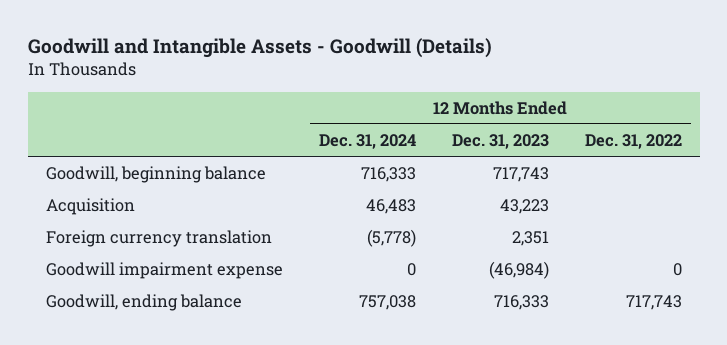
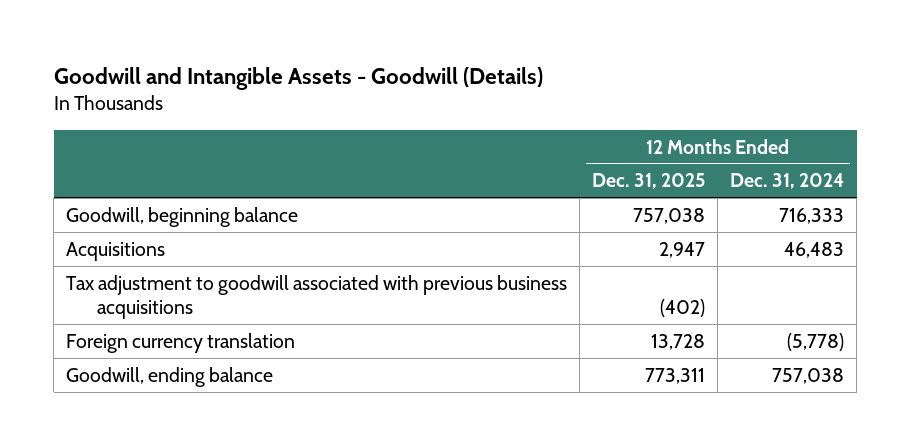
- | 12 Months Ended Dec. 31, 2024 | 12 Months Ended Dec. 31, 2023 | 12 Months Ended Dec. 31, 2022
+ | 12 Months Ended Dec. 31, 2025 | 12 Months Ended Dec. 31, 2024
- Acquisition | 46,483 | 43,223 |
+ Acquisitions | 2,947 | 46,483
+ Tax adjustment to goodwill associated with previous business acquisitions | (402) |
- Goodwill impairment expense | 0 | (46,984) | 0

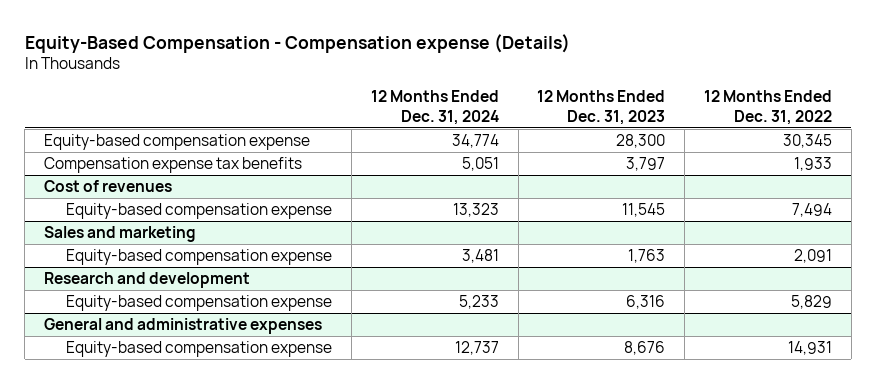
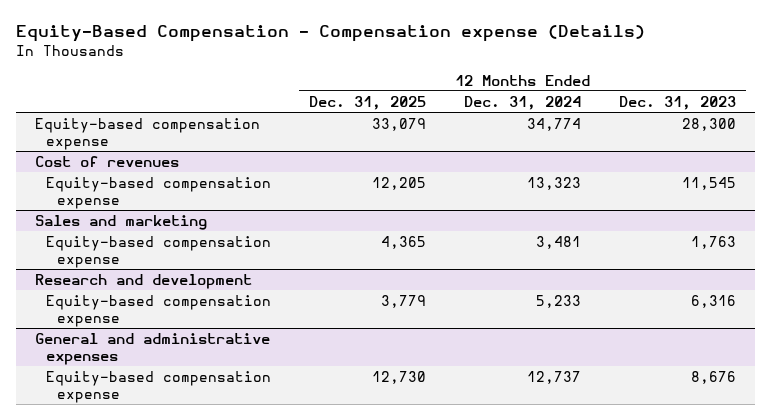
- | 12 Months Ended Dec. 31, 2024 | 12 Months Ended Dec. 31, 2023 | 12 Months Ended Dec. 31, 2022
+ | 12 Months Ended Dec. 31, 2025 | 12 Months Ended Dec. 31, 2024 | 12 Months Ended Dec. 31, 2023
- Compensation expense tax benefits | 5,051 | 3,797 | 1,933

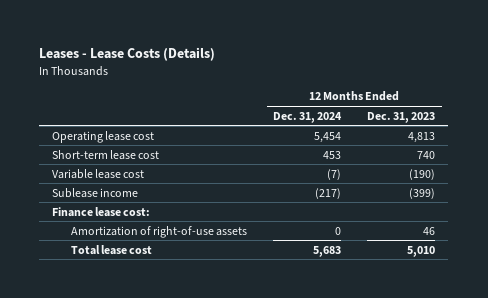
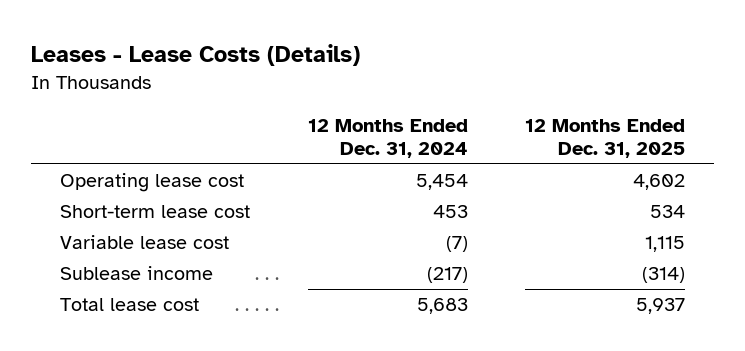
- | 12 Months Ended Dec. 31, 2024 | 12 Months Ended Dec. 31, 2023
+ | 12 Months Ended Dec. 31, 2024 | 12 Months Ended Dec. 31, 2025
- Finance lease cost:
- Amortization of right-of-use assets | 0 | 46

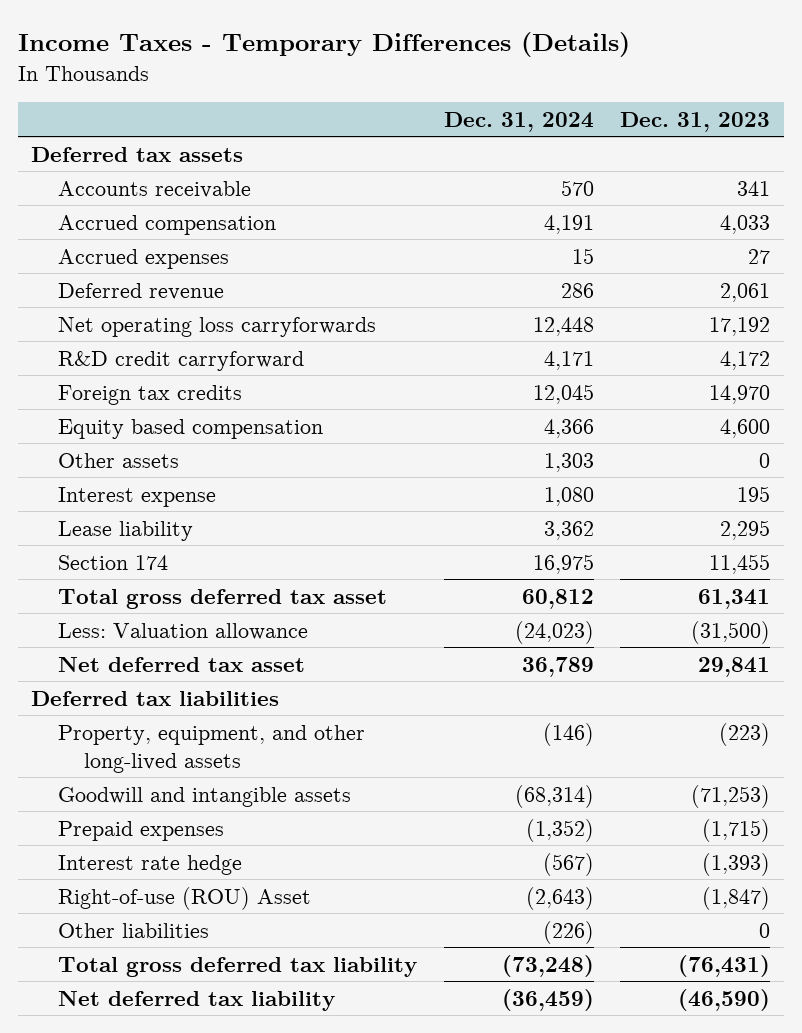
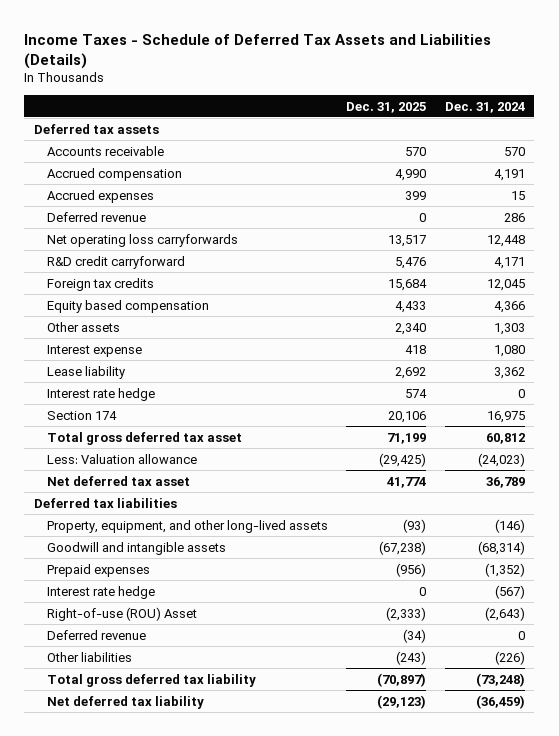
- Income Taxes - Temporary Differences (Details)
+ Income Taxes - Schedule of Deferred Tax Assets and Liabilities (Details)
- | Dec. 31, 2024 | Dec. 31, 2023
+ | Dec. 31, 2025 | Dec. 31, 2024
+ Interest rate hedge | 574 | 0
+ Deferred revenue | (34) | 0

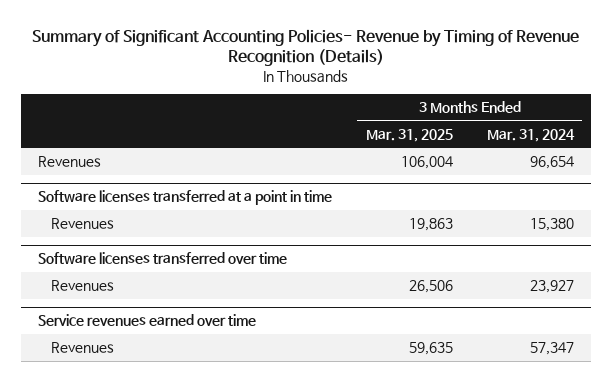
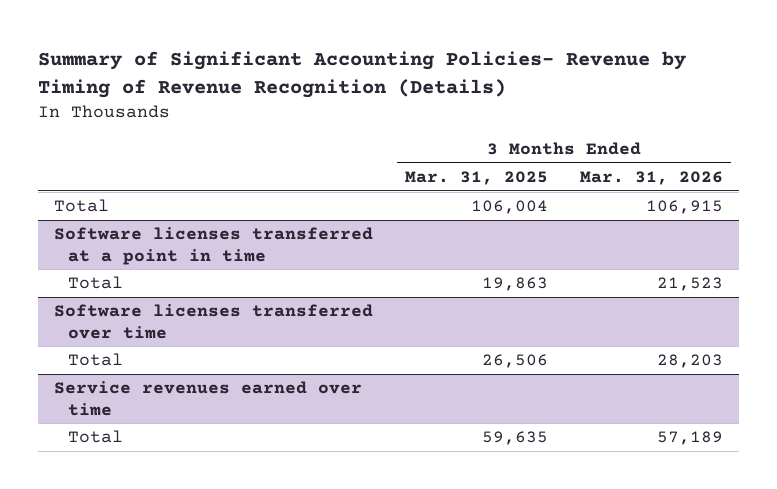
- | 3 Months Ended Mar. 31, 2025 | 3 Months Ended Mar. 31, 2024
+ | 3 Months Ended Mar. 31, 2025 | 3 Months Ended Mar. 31, 2026
- Revenues | 106,004 | 96,654
+ Total | 106,004 | 106,915
@ Software licenses transferred at a point in time
- Revenues | 19,863 | 15,380
+ Total | 19,863 | 21,523
@ Software licenses transferred over time
- Revenues | 26,506 | 23,927
+ Total | 26,506 | 28,203
@ Service revenues earned over time
- Revenues | 59,635 | 57,347
+ Total | 59,635 | 57,189

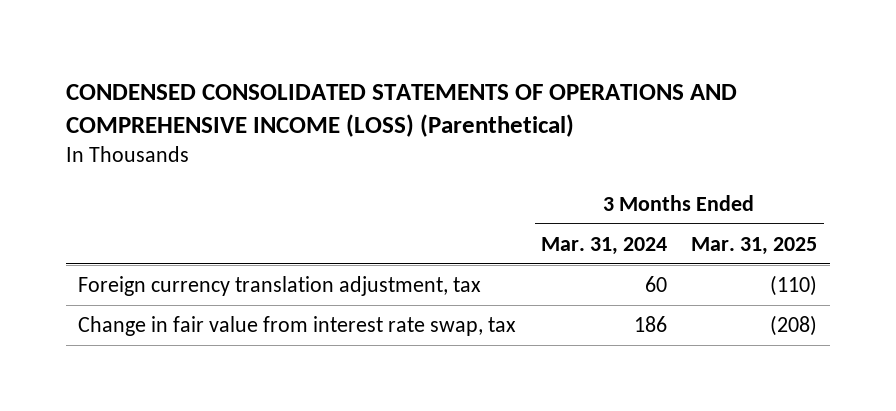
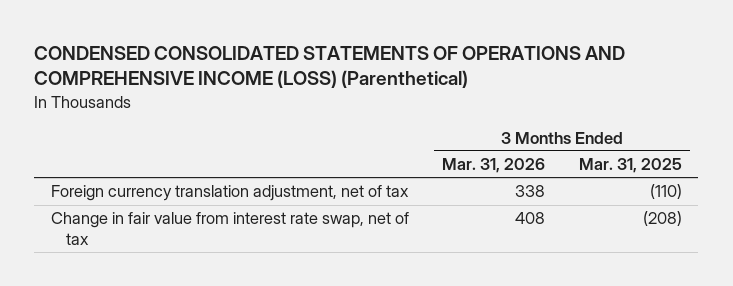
- | 3 Months Ended Mar. 31, 2024 | 3 Months Ended Mar. 31, 2025
+ | 3 Months Ended Mar. 31, 2026 | 3 Months Ended Mar. 31, 2025
- Foreign currency translation adjustment, tax | 60 | (110)
- Change in fair value from interest rate swap, tax | 186 | (208)
+ Foreign currency translation adjustment, net of tax | 338 | (110)
+ Change in fair value from interest rate swap, net of tax | 408 | (208)

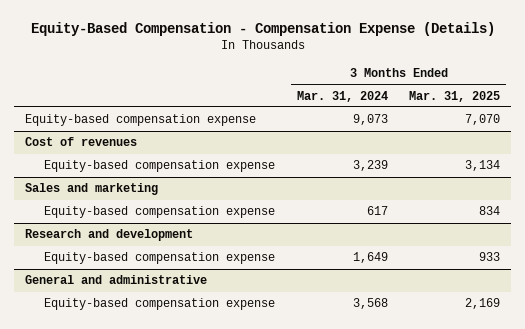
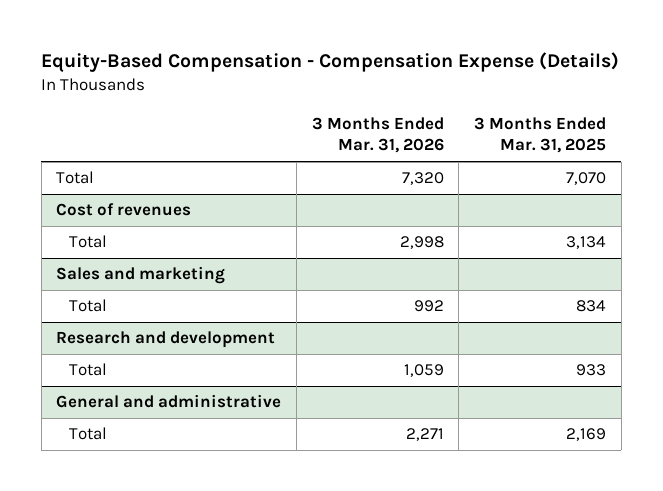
- | 3 Months Ended Mar. 31, 2024 | 3 Months Ended Mar. 31, 2025
+ | 3 Months Ended Mar. 31, 2026 | 3 Months Ended Mar. 31, 2025
- Equity-based compensation expense | 9,073 | 7,070
+ Total | 7,320 | 7,070
@ Cost of revenues
- Equity-based compensation expense | 3,239 | 3,134
+ Total | 2,998 | 3,134
@ Sales and marketing
- Equity-based compensation expense | 617 | 834
+ Total | 992 | 834
@ Research and development
- Equity-based compensation expense | 1,649 | 933
+ Total | 1,059 | 933
@ General and administrative
- Equity-based compensation expense | 3,568 | 2,169
+ Total | 2,271 | 2,169

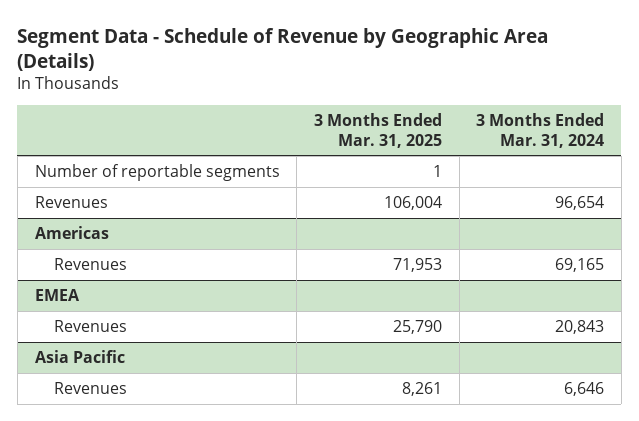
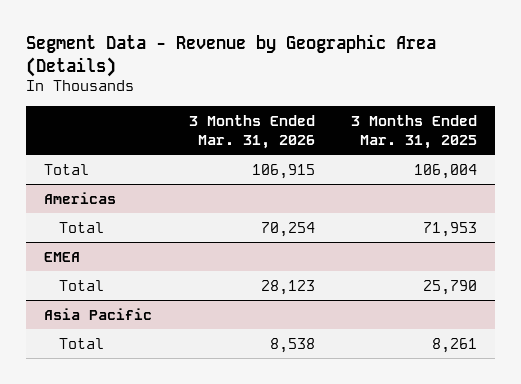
- Segment Data - Schedule of Revenue by Geographic Area (Details)
+ Segment Data - Revenue by Geographic Area (Details)
- | 3 Months Ended Mar. 31, 2025 | 3 Months Ended Mar. 31, 2024
+ | 3 Months Ended Mar. 31, 2026 | 3 Months Ended Mar. 31, 2025
- Number of reportable segments | 1 |
- Revenues | 106,004 | 96,654
+ Total | 106,915 | 106,004
@ Americas
- Revenues | 71,953 | 69,165
+ Total | 70,254 | 71,953
@ EMEA
- Revenues | 25,790 | 20,843
+ Total | 28,123 | 25,790
@ Asia Pacific
- Revenues | 8,261 | 6,646
+ Total | 8,538 | 8,261

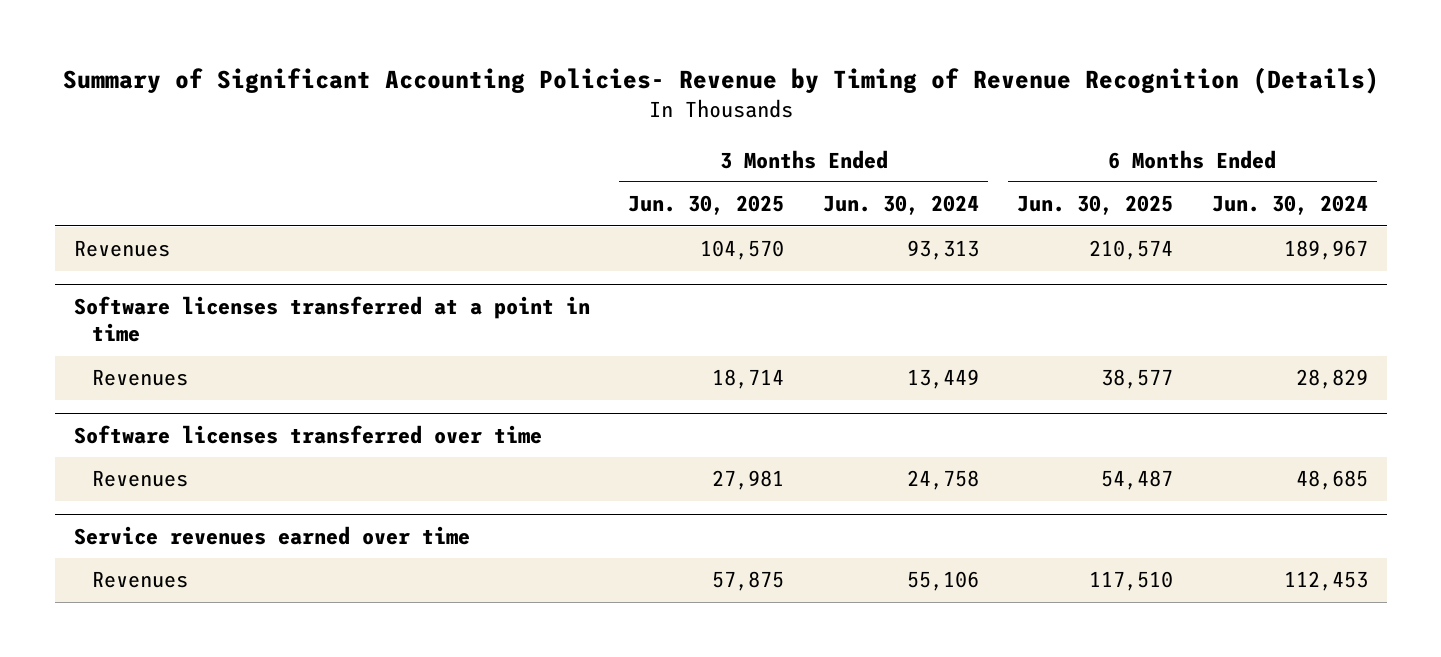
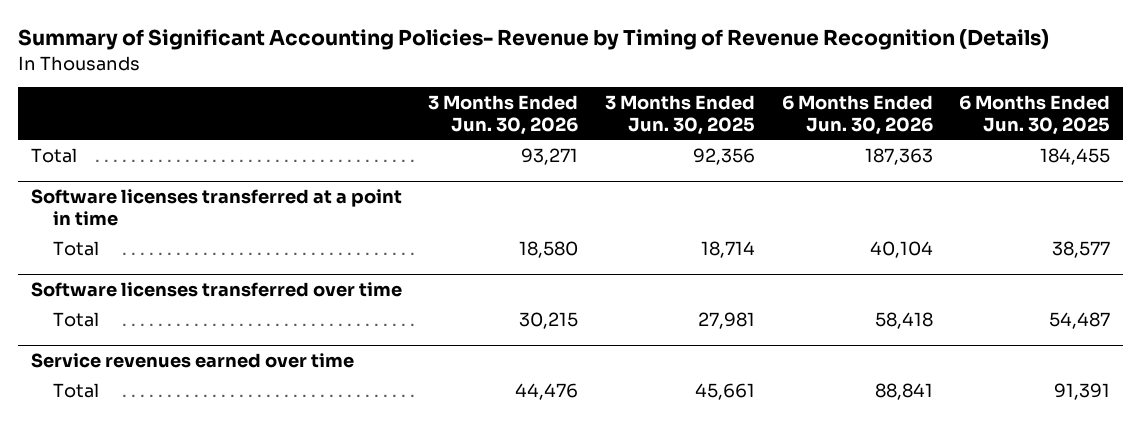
- | 3 Months Ended Jun. 30, 2025 | 3 Months Ended Jun. 30, 2024 | 6 Months Ended Jun. 30, 2025 | 6 Months Ended Jun. 30, 2024
+ | 3 Months Ended Jun. 30, 2026 | 3 Months Ended Jun. 30, 2025 | 6 Months Ended Jun. 30, 2026 | 6 Months Ended Jun. 30, 2025
- Revenues | 104,570 | 93,313 | 210,574 | 189,967
+ Total | 93,271 | 92,356 | 187,363 | 184,455
@ Software licenses transferred at a point in time
- Revenues | 18,714 | 13,449 | 38,577 | 28,829
+ Total | 18,580 | 18,714 | 40,104 | 38,577
@ Software licenses transferred over time
- Revenues | 27,981 | 24,758 | 54,487 | 48,685
+ Total | 30,215 | 27,981 | 58,418 | 54,487
@ Service revenues earned over time
- Revenues | 57,875 | 55,106 | 117,510 | 112,453
+ Total | 44,476 | 45,661 | 88,841 | 91,391

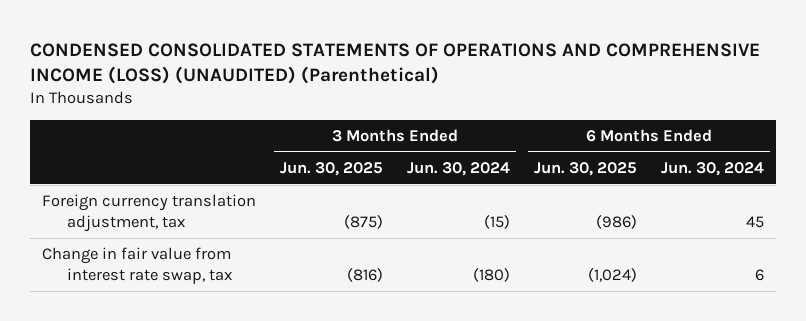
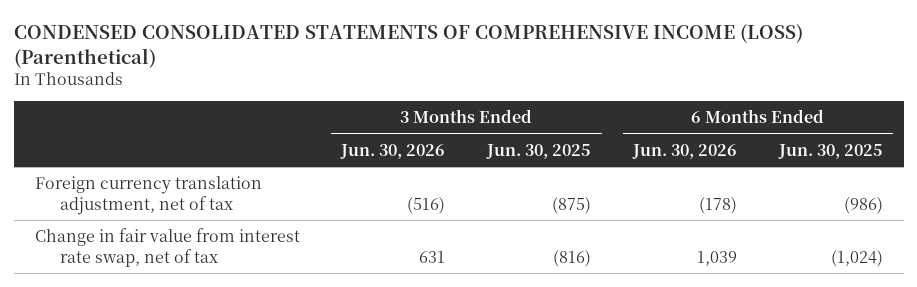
- CONDENSED CONSOLIDATED STATEMENTS OF OPERATIONS AND COMPREHENSIVE INCOME (LOSS) (UNAUDITED) (Parenthetical)
+ CONDENSED CONSOLIDATED STATEMENTS OF COMPREHENSIVE INCOME (LOSS) (Parenthetical)
- | 3 Months Ended Jun. 30, 2025 | 3 Months Ended Jun. 30, 2024 | 6 Months Ended Jun. 30, 2025 | 6 Months Ended Jun. 30, 2024
+ | 3 Months Ended Jun. 30, 2026 | 3 Months Ended Jun. 30, 2025 | 6 Months Ended Jun. 30, 2026 | 6 Months Ended Jun. 30, 2025
- Foreign currency translation adjustment, tax | (875) | (15) | (986) | 45
- Change in fair value from interest rate swap, tax | (816) | (180) | (1,024) | 6
+ Foreign currency translation adjustment, net of tax | (516) | (875) | (178) | (986)
+ Change in fair value from interest rate swap, net of tax | 631 | (816) | 1,039 | (1,024)

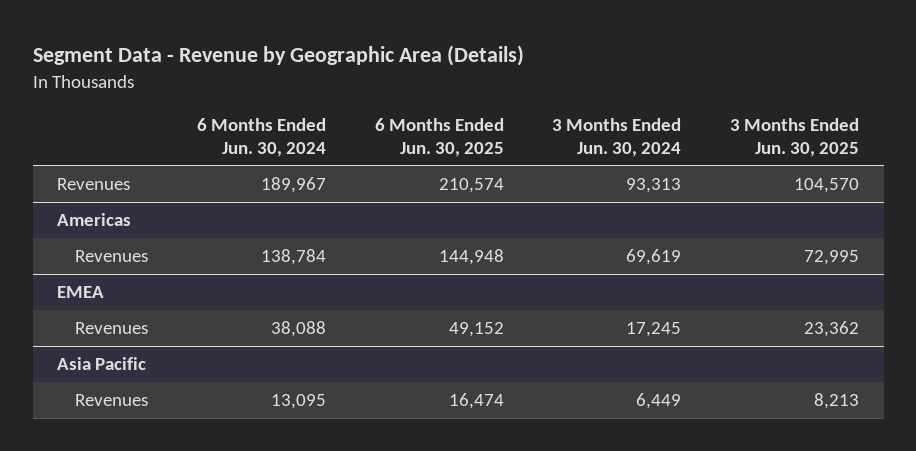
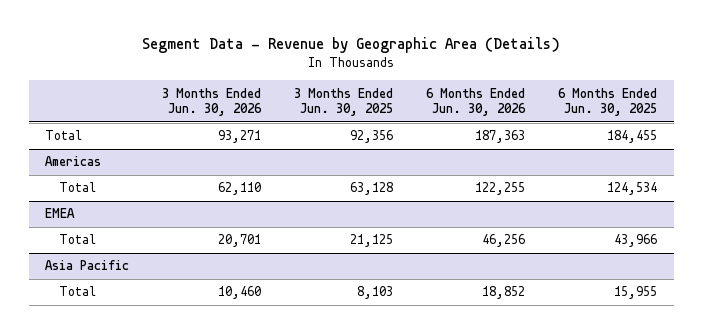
- | 6 Months Ended Jun. 30, 2024 | 6 Months Ended Jun. 30, 2025 | 3 Months Ended Jun. 30, 2024 | 3 Months Ended Jun. 30, 2025
+ | 3 Months Ended Jun. 30, 2026 | 3 Months Ended Jun. 30, 2025 | 6 Months Ended Jun. 30, 2026 | 6 Months Ended Jun. 30, 2025
- Revenues | 189,967 | 210,574 | 93,313 | 104,570
+ Total | 93,271 | 92,356 | 187,363 | 184,455
@ Americas
- Revenues | 138,784 | 144,948 | 69,619 | 72,995
+ Total | 62,110 | 63,128 | 122,255 | 124,534
@ EMEA
- Revenues | 38,088 | 49,152 | 17,245 | 23,362
+ Total | 20,701 | 21,125 | 46,256 | 43,966
@ Asia Pacific
- Revenues | 13,095 | 16,474 | 6,449 | 8,213
+ Total | 10,460 | 8,103 | 18,852 | 15,955

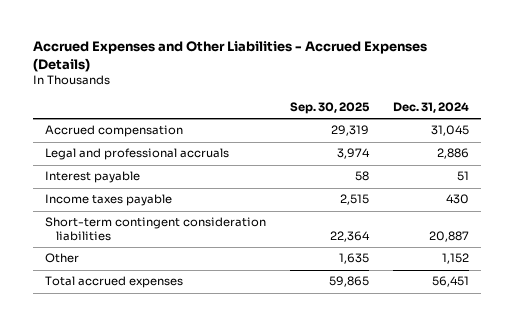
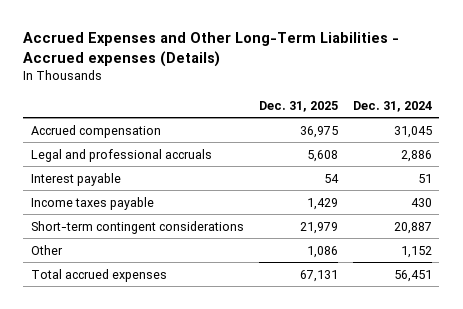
- Accrued Expenses and Other Liabilities - Accrued Expenses (Details)
+ Accrued Expenses and Other Long-Term Liabilities - Accrued expenses (Details)
- | Sep. 30, 2025 | Dec. 31, 2024
+ | Dec. 31, 2025 | Dec. 31, 2024
- Short-term contingent consideration liabilities | 22,364 | 20,887
+ Short-term contingent considerations | 21,979 | 20,887

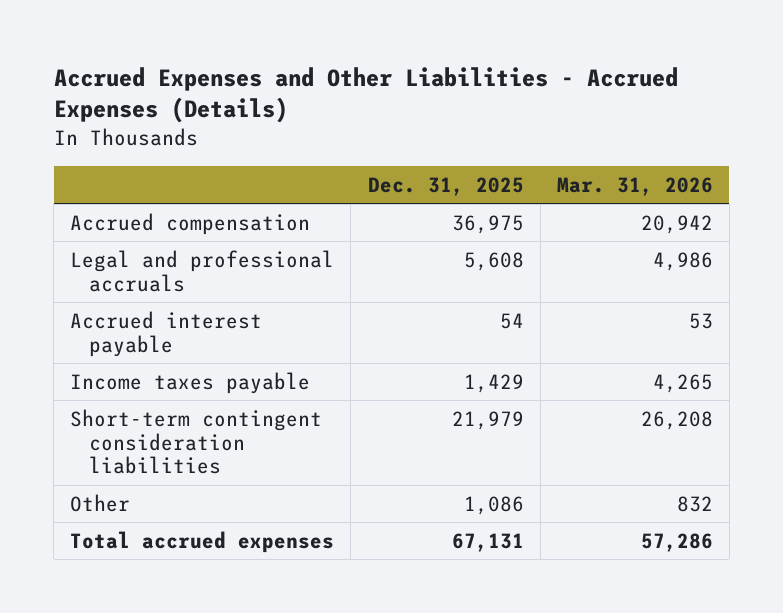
- Accrued Expenses and Other Long-Term Liabilities - Accrued expenses (Details)
+ Accrued Expenses and Other Liabilities - Accrued Expenses (Details)
- | Dec. 31, 2025 | Dec. 31, 2024
+ | Dec. 31, 2025 | Mar. 31, 2026
- Interest payable | 54 | 51
+ Accrued interest payable | 54 | 53
- Short-term contingent considerations | 21,979 | 20,887
+ Short-term contingent consideration liabilities | 21,979 | 26,208

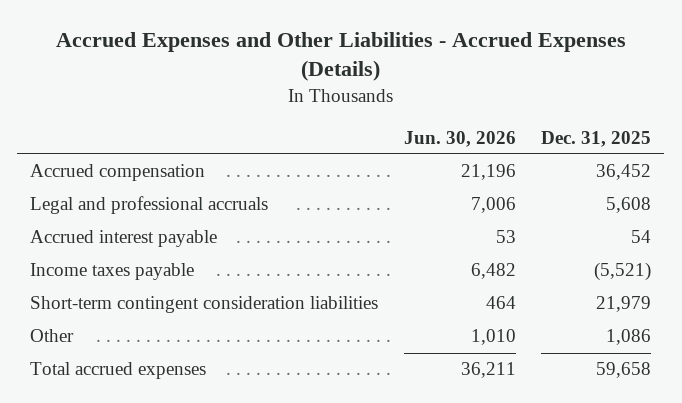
- | Dec. 31, 2025 | Mar. 31, 2026
+ | Jun. 30, 2026 | Dec. 31, 2025
- Accrued compensation | 36,975 | 20,942
+ Accrued compensation | 21,196 | 36,452
- Income taxes payable | 1,429 | 4,265
+ Income taxes payable | 6,482 | (5,521)
- Total accrued expenses | 67,131 | 57,286
+ Total accrued expenses | 36,211 | 59,658

